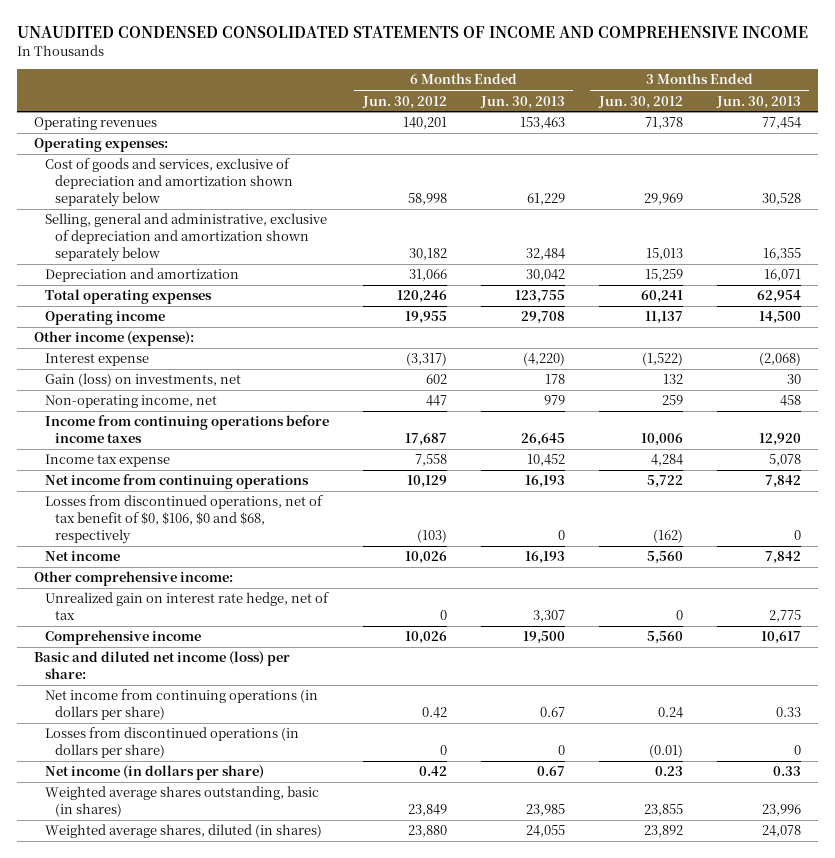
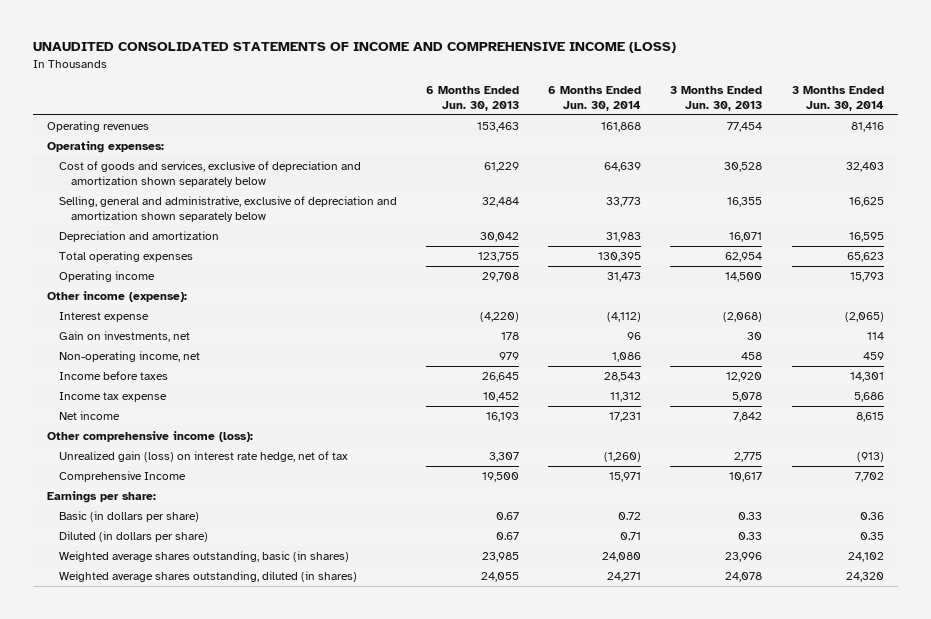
- UNAUDITED CONDENSED CONSOLIDATED STATEMENTS OF INCOME AND COMPREHENSIVE INCOME
+ UNAUDITED CONSOLIDATED STATEMENTS OF INCOME AND COMPREHENSIVE INCOME (LOSS)
- | 6 Months Ended Jun. 30, 2012 | 6 Months Ended Jun. 30, 2013 | 3 Months Ended Jun. 30, 2012 | 3 Months Ended Jun. 30, 2013
+ | 6 Months Ended Jun. 30, 2013 | 6 Months Ended Jun. 30, 2014 | 3 Months Ended Jun. 30, 2013 | 3 Months Ended Jun. 30, 2014
- Gain (loss) on investments, net | 602 | 178 | 132 | 30
+ Gain on investments, net | 178 | 96 | 30 | 114
- Income from continuing operations before income taxes | 17,687 | 26,645 | 10,006 | 12,920
+ Income before taxes | 26,645 | 28,543 | 12,920 | 14,301
- Net income from continuing operations | 10,129 | 16,193 | 5,722 | 7,842
- Losses from discontinued operations, net of tax benefit of $0, $106, $0 and $68, respectively | (103) | 0 | (162) | 0
- Other comprehensive income:
- Unrealized gain on interest rate hedge, net of tax | 0 | 3,307 | 0 | 2,775
- Comprehensive income | 10,026 | 19,500 | 5,560 | 10,617
- Basic and diluted net income (loss) per share:
- Net income from continuing operations (in dollars per share) | 0.42 | 0.67 | 0.24 | 0.33
- Losses from discontinued operations (in dollars per share) | 0 | 0 | (0.01) | 0
- Net income (in dollars per share) | 0.42 | 0.67 | 0.23 | 0.33
+ Other comprehensive income (loss):
+ Unrealized gain (loss) on interest rate hedge, net of tax | 3,307 | (1,260) | 2,775 | (913)
+ Comprehensive Income | 19,500 | 15,971 | 10,617 | 7,702
+ Earnings per share:
+ Basic (in dollars per share) | 0.67 | 0.72 | 0.33 | 0.36
+ Diluted (in dollars per share) | 0.67 | 0.71 | 0.33 | 0.35
- Weighted average shares, diluted (in shares) | 23,880 | 24,055 | 23,892 | 24,078
+ Weighted average shares outstanding, diluted (in shares) | 24,055 | 24,271 | 24,078 | 24,320

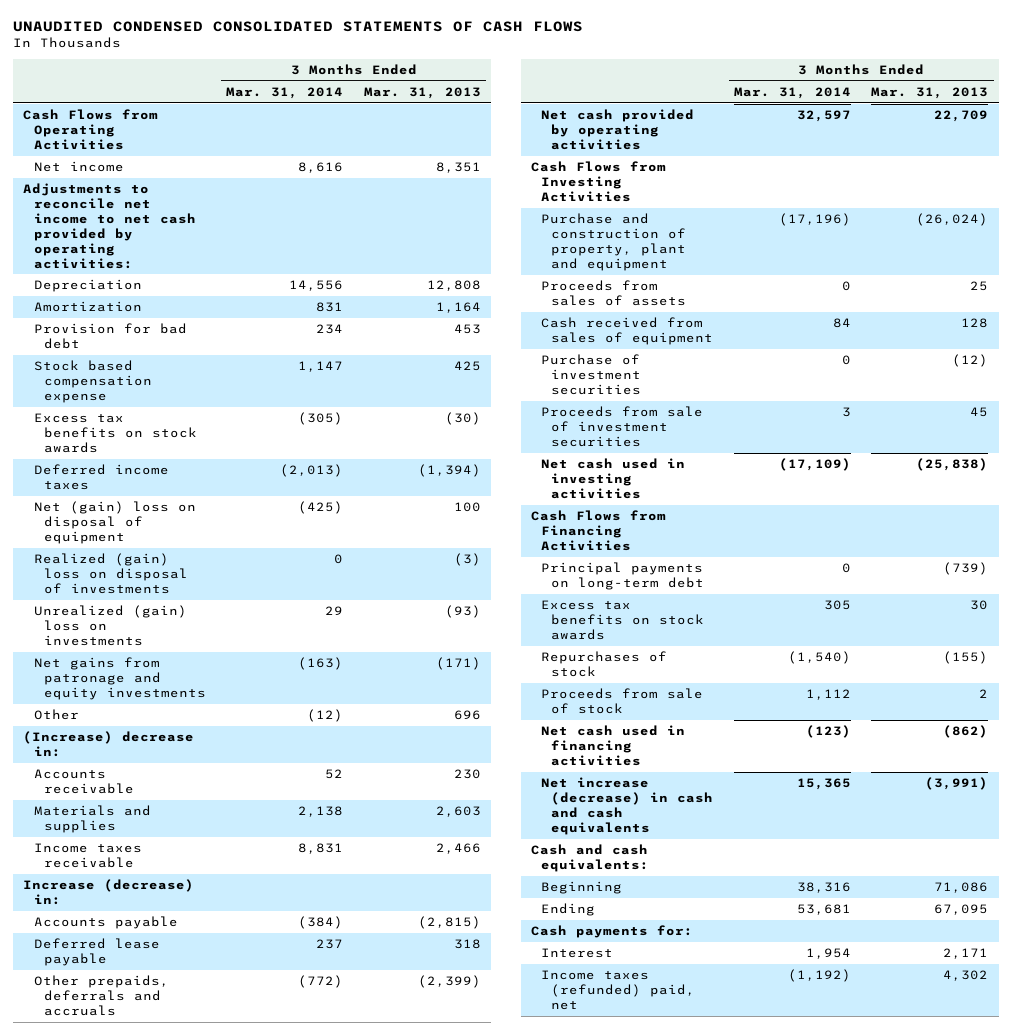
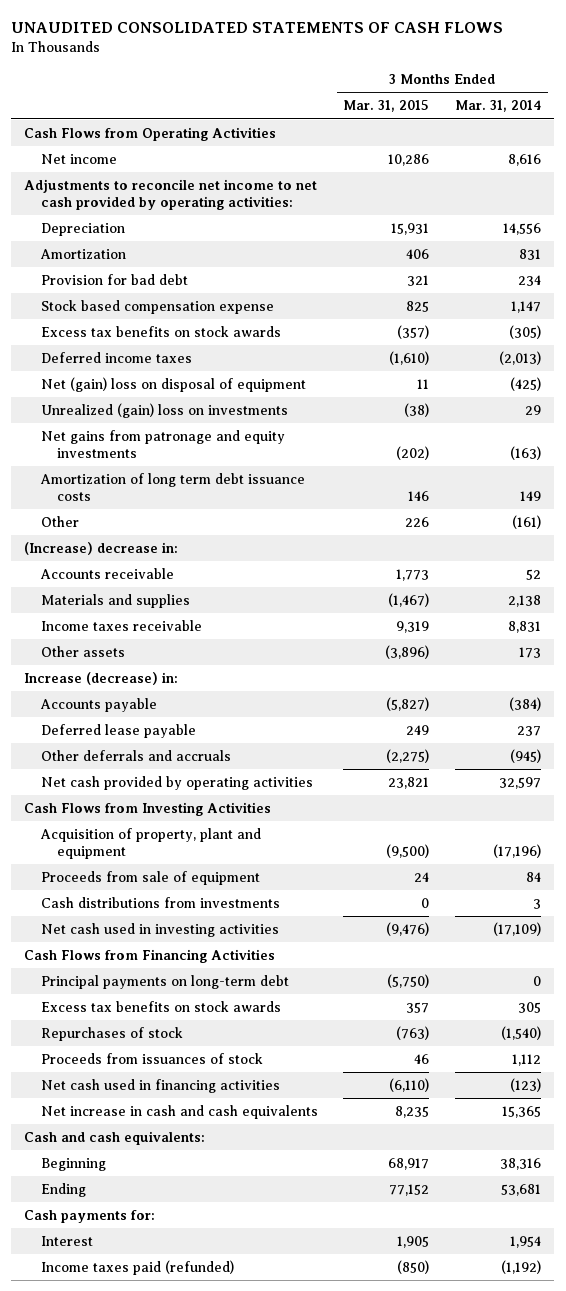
- UNAUDITED CONDENSED CONSOLIDATED STATEMENTS OF CASH FLOWS
+ UNAUDITED CONSOLIDATED STATEMENTS OF CASH FLOWS
- | 3 Months Ended Mar. 31, 2014 | 3 Months Ended Mar. 31, 2013
+ | 3 Months Ended Mar. 31, 2015 | 3 Months Ended Mar. 31, 2014
- Realized (gain) loss on disposal of investments | 0 | (3)
- Other | (12) | 696
+ Amortization of long term debt issuance costs | 146 | 149
+ Other | 226 | (161)
+ Other assets | (3,896) | 173
- Other prepaids, deferrals and accruals | (772) | (2,399)
+ Other deferrals and accruals | (2,275) | (945)
- Purchase and construction of property, plant and equipment | (17,196) | (26,024)
- Proceeds from sales of assets | 0 | 25
- Cash received from sales of equipment | 84 | 128
- Purchase of investment securities | 0 | (12)
- Proceeds from sale of investment securities | 3 | 45
+ Acquisition of property, plant and equipment | (9,500) | (17,196)
+ Proceeds from sale of equipment | 24 | 84
+ Cash distributions from investments | 0 | 3
- Proceeds from sale of stock | 1,112 | 2
+ Proceeds from issuances of stock | 46 | 1,112
- Net increase (decrease) in cash and cash equivalents | 15,365 | (3,991)
+ Net increase in cash and cash equivalents | 8,235 | 15,365
- Income taxes (refunded) paid, net | (1,192) | 4,302
+ Income taxes paid (refunded) | (850) | (1,192)

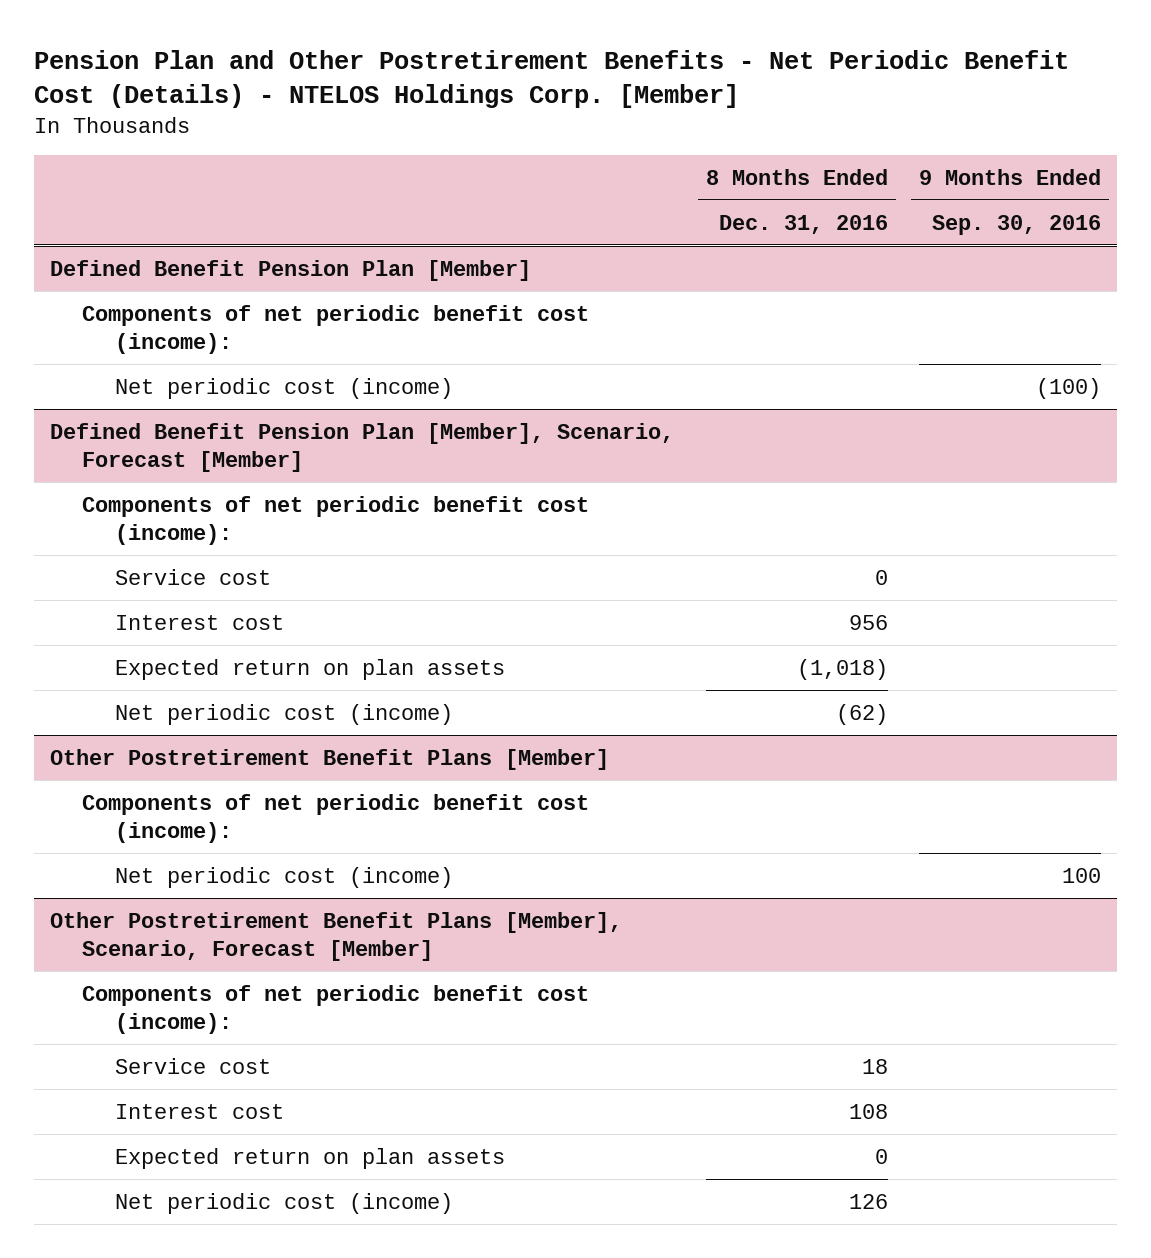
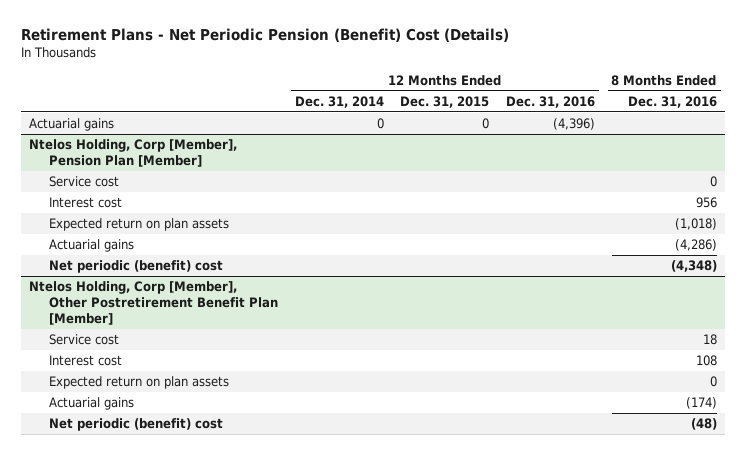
- Pension Plan and Other Postretirement Benefits - Net Periodic Benefit Cost (Details) - NTELOS Holdings Corp. [Member]
+ Retirement Plans - Net Periodic Pension (Benefit) Cost (Details)
- | 8 Months Ended Dec. 31, 2016 | 9 Months Ended Sep. 30, 2016
+ | 12 Months Ended Dec. 31, 2014 | 12 Months Ended Dec. 31, 2015 | 12 Months Ended Dec. 31, 2016 | 8 Months Ended Dec. 31, 2016
- Defined Benefit Pension Plan [Member]
- Components of net periodic benefit cost (income):
- Net periodic cost (income) | | (100)
- Defined Benefit Pension Plan [Member], Scenario, Forecast [Member]
- Components of net periodic benefit cost (income):
+ Actuarial gains | 0 | 0 | (4,396) |
+ Ntelos Holding, Corp [Member], Pension Plan [Member]
- Net periodic cost (income) | (62) |
- Other Postretirement Benefit Plans [Member]
- Components of net periodic benefit cost (income):
- Net periodic cost (income) | | 100
- Other Postretirement Benefit Plans [Member], Scenario, Forecast [Member]
- Components of net periodic benefit cost (income):
+ Actuarial gains | | | | (4,286)
+ Net periodic (benefit) cost | | | | (4,348)
+ Ntelos Holding, Corp [Member], Other Postretirement Benefit Plan [Member]
- Net periodic cost (income) | 126 |
+ Actuarial gains | | | | (174)
+ Net periodic (benefit) cost | | | | (48)

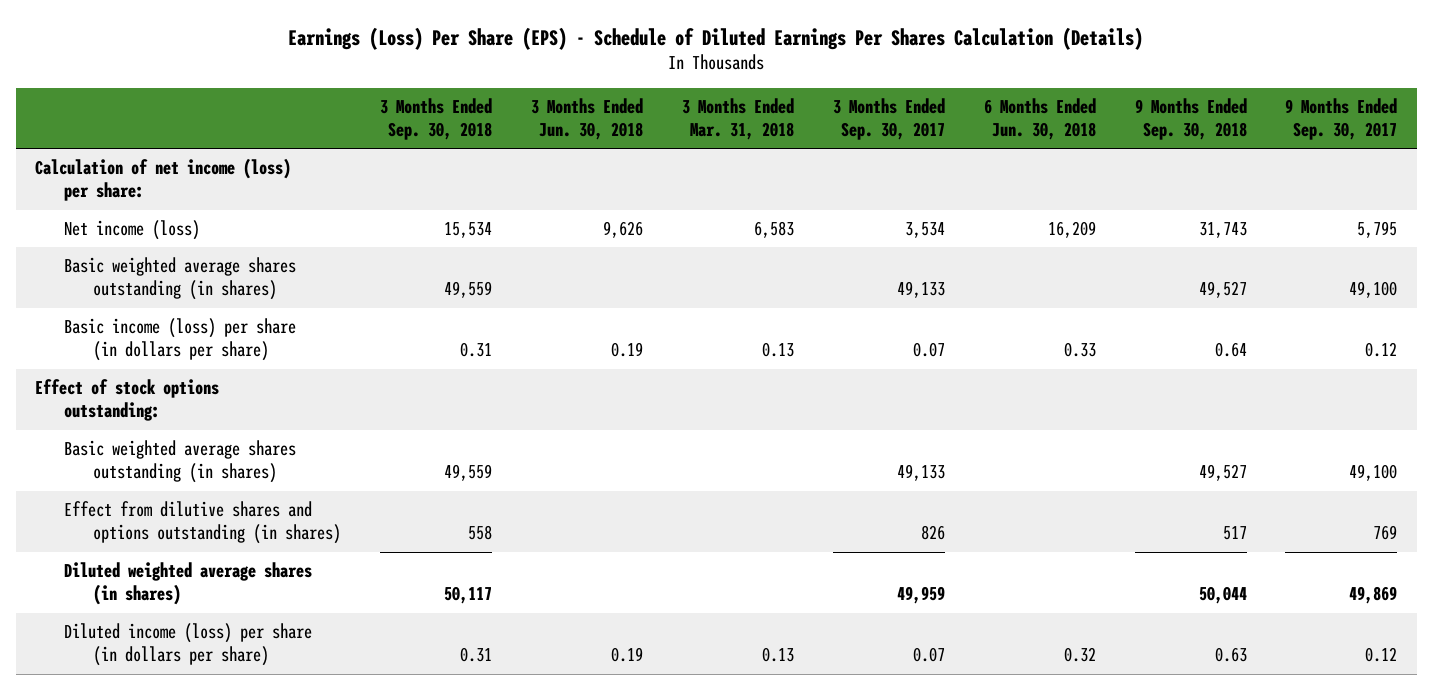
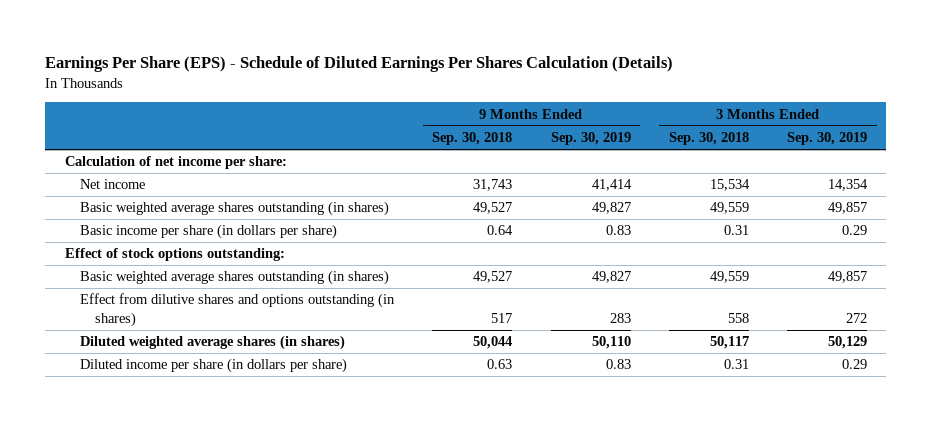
- Earnings (Loss) Per Share (EPS) - Schedule of Diluted Earnings Per Shares Calculation (Details)
+ Earnings Per Share (EPS) - Schedule of Diluted Earnings Per Shares Calculation (Details)
- | 3 Months Ended Sep. 30, 2018 | 3 Months Ended Jun. 30, 2018 | 3 Months Ended Mar. 31, 2018 | 3 Months Ended Sep. 30, 2017 | 6 Months Ended Jun. 30, 2018 | 9 Months Ended Sep. 30, 2018 | 9 Months Ended Sep. 30, 2017
+ | 9 Months Ended Sep. 30, 2018 | 9 Months Ended Sep. 30, 2019 | 3 Months Ended Sep. 30, 2018 | 3 Months Ended Sep. 30, 2019
- Calculation of net income (loss) per share:
- Net income (loss) | 15,534 | 9,626 | 6,583 | 3,534 | 16,209 | 31,743 | 5,795
+ Calculation of net income per share:
+ Net income | 31,743 | 41,414 | 15,534 | 14,354
- Basic income (loss) per share (in dollars per share) | 0.31 | 0.19 | 0.13 | 0.07 | 0.33 | 0.64 | 0.12
+ Basic income per share (in dollars per share) | 0.64 | 0.83 | 0.31 | 0.29
- Diluted income (loss) per share (in dollars per share) | 0.31 | 0.19 | 0.13 | 0.07 | 0.32 | 0.63 | 0.12
+ Diluted income per share (in dollars per share) | 0.63 | 0.83 | 0.31 | 0.29

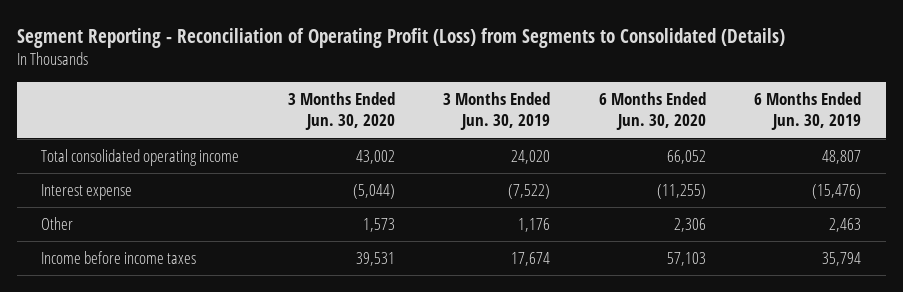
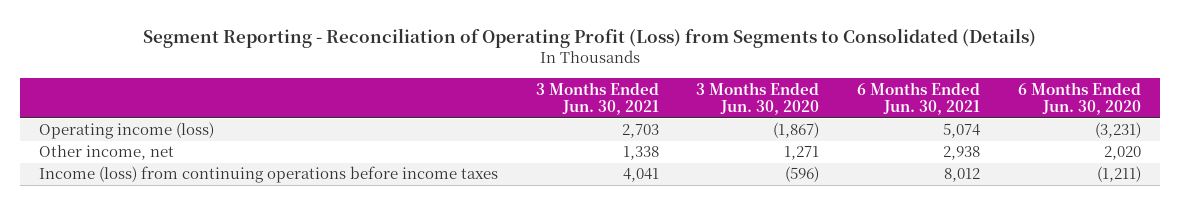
- | 3 Months Ended Jun. 30, 2020 | 3 Months Ended Jun. 30, 2019 | 6 Months Ended Jun. 30, 2020 | 6 Months Ended Jun. 30, 2019
+ | 3 Months Ended Jun. 30, 2021 | 3 Months Ended Jun. 30, 2020 | 6 Months Ended Jun. 30, 2021 | 6 Months Ended Jun. 30, 2020
- Total consolidated operating income | 43,002 | 24,020 | 66,052 | 48,807
- Interest expense | (5,044) | (7,522) | (11,255) | (15,476)
- Other | 1,573 | 1,176 | 2,306 | 2,463
- Income before income taxes | 39,531 | 17,674 | 57,103 | 35,794
+ Operating income (loss) | 2,703 | (1,867) | 5,074 | (3,231)
+ Other income, net | 1,338 | 1,271 | 2,938 | 2,020
+ Income (loss) from continuing operations before income taxes | 4,041 | (596) | 8,012 | (1,211)

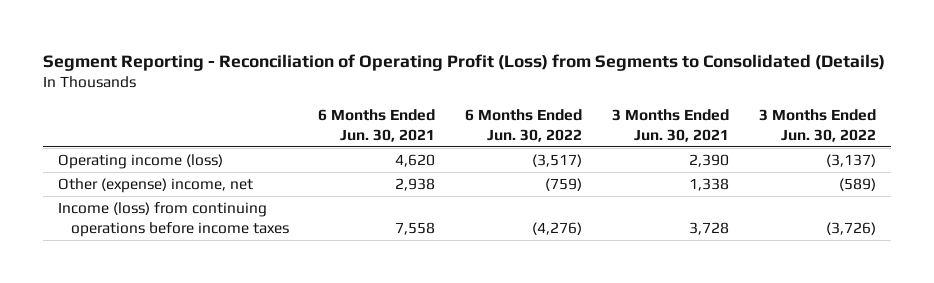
- | 3 Months Ended Jun. 30, 2021 | 3 Months Ended Jun. 30, 2020 | 6 Months Ended Jun. 30, 2021 | 6 Months Ended Jun. 30, 2020
+ | 6 Months Ended Jun. 30, 2021 | 6 Months Ended Jun. 30, 2022 | 3 Months Ended Jun. 30, 2021 | 3 Months Ended Jun. 30, 2022
- Operating income (loss) | 2,703 | (1,867) | 5,074 | (3,231)
- Other income, net | 1,338 | 1,271 | 2,938 | 2,020
- Income (loss) from continuing operations before income taxes | 4,041 | (596) | 8,012 | (1,211)
+ Operating income (loss) | 4,620 | (3,517) | 2,390 | (3,137)
+ Other (expense) income, net | 2,938 | (759) | 1,338 | (589)
+ Income (loss) from continuing operations before income taxes | 7,558 | (4,276) | 3,728 | (3,726)

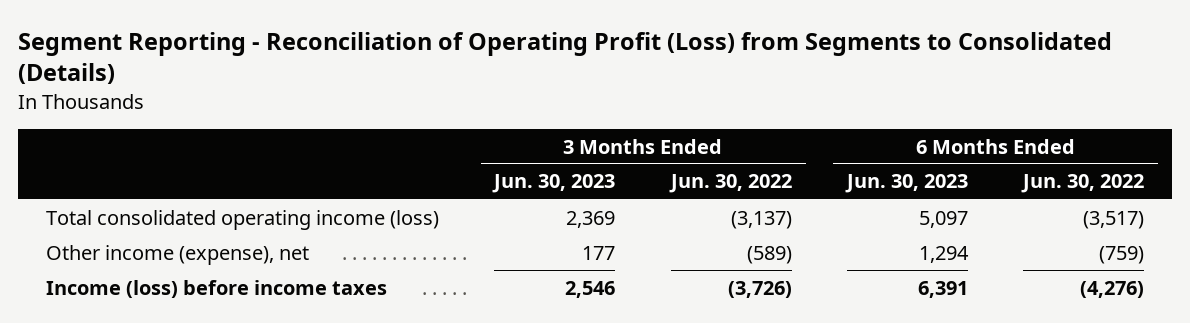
- | 6 Months Ended Jun. 30, 2021 | 6 Months Ended Jun. 30, 2022 | 3 Months Ended Jun. 30, 2021 | 3 Months Ended Jun. 30, 2022
+ | 3 Months Ended Jun. 30, 2023 | 3 Months Ended Jun. 30, 2022 | 6 Months Ended Jun. 30, 2023 | 6 Months Ended Jun. 30, 2022
- Operating income (loss) | 4,620 | (3,517) | 2,390 | (3,137)
- Other (expense) income, net | 2,938 | (759) | 1,338 | (589)
- Income (loss) from continuing operations before income taxes | 7,558 | (4,276) | 3,728 | (3,726)
+ Total consolidated operating income (loss) | 2,369 | (3,137) | 5,097 | (3,517)
+ Other income (expense), net | 177 | (589) | 1,294 | (759)
+ Income (loss) before income taxes | 2,546 | (3,726) | 6,391 | (4,276)

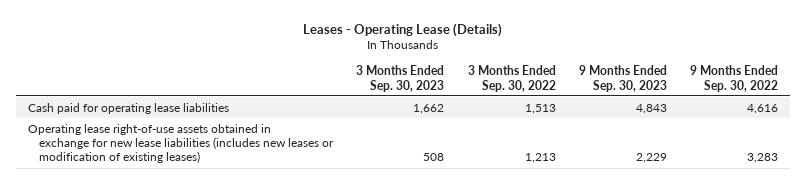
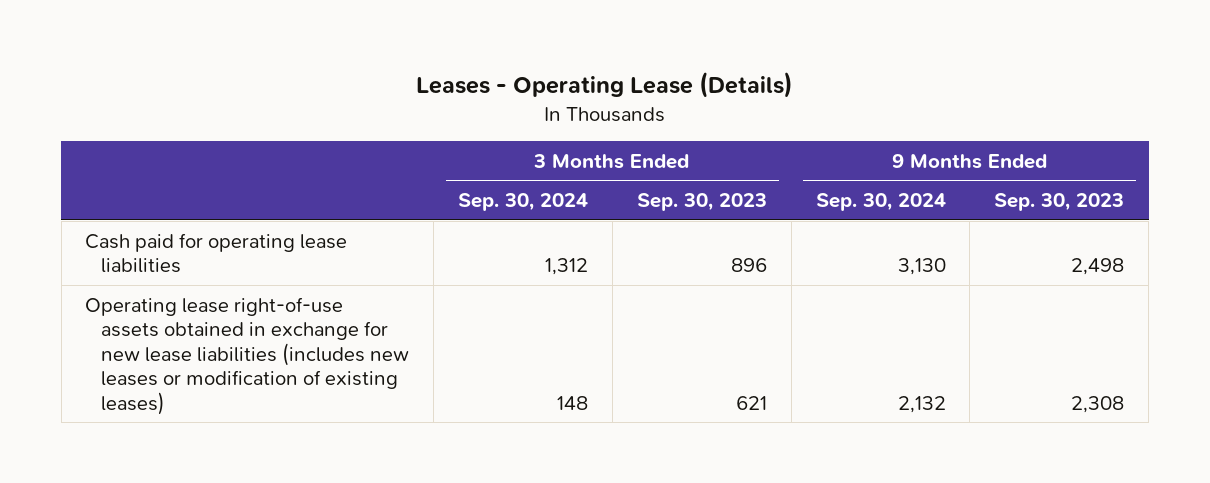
- | 3 Months Ended Sep. 30, 2023 | 3 Months Ended Sep. 30, 2022 | 9 Months Ended Sep. 30, 2023 | 9 Months Ended Sep. 30, 2022
+ | 3 Months Ended Sep. 30, 2024 | 3 Months Ended Sep. 30, 2023 | 9 Months Ended Sep. 30, 2024 | 9 Months Ended Sep. 30, 2023
- Cash paid for operating lease liabilities | 1,662 | 1,513 | 4,843 | 4,616
- Operating lease right-of-use assets obtained in exchange for new lease liabilities (includes new leases or modification of existing leases) | 508 | 1,213 | 2,229 | 3,283
+ Cash paid for operating lease liabilities | 1,312 | 896 | 3,130 | 2,498
+ Operating lease right-of-use assets obtained in exchange for new lease liabilities (includes new leases or modification of existing leases) | 148 | 621 | 2,132 | 2,308

